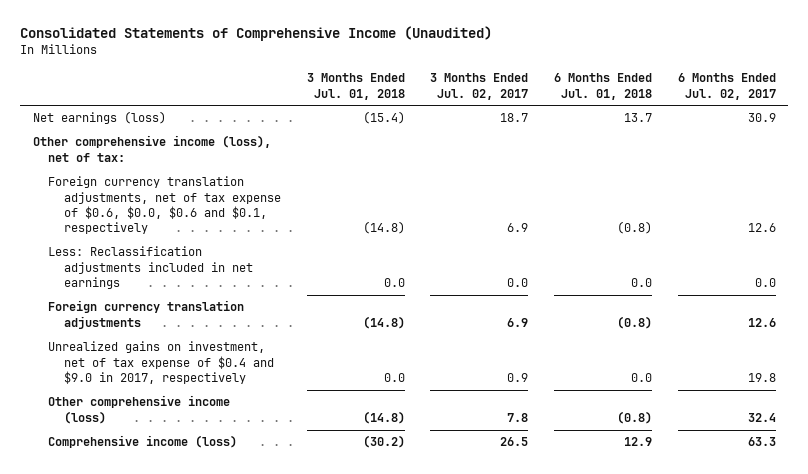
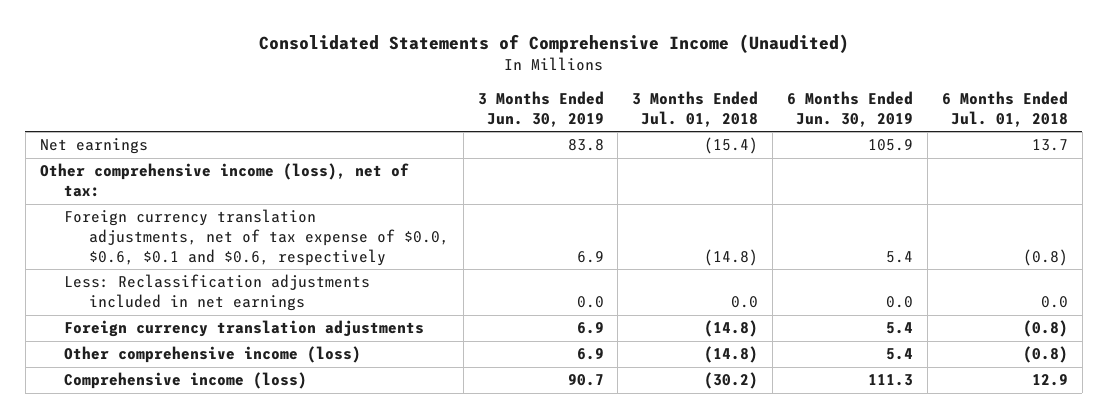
- | 3 Months Ended Jul. 01, 2018 | 3 Months Ended Jul. 02, 2017 | 6 Months Ended Jul. 01, 2018 | 6 Months Ended Jul. 02, 2017
+ | 3 Months Ended Jun. 30, 2019 | 3 Months Ended Jul. 01, 2018 | 6 Months Ended Jun. 30, 2019 | 6 Months Ended Jul. 01, 2018
- Net earnings (loss) | (15.4) | 18.7 | 13.7 | 30.9
+ Net earnings | 83.8 | (15.4) | 105.9 | 13.7
- Foreign currency translation adjustments, net of tax expense of $0.6, $0.0, $0.6 and $0.1, respectively | (14.8) | 6.9 | (0.8) | 12.6
+ Foreign currency translation adjustments, net of tax expense of $0.0, $0.6, $0.1 and $0.6, respectively | 6.9 | (14.8) | 5.4 | (0.8)
- Unrealized gains on investment, net of tax expense of $0.4 and $9.0 in 2017, respectively | 0.0 | 0.9 | 0.0 | 19.8

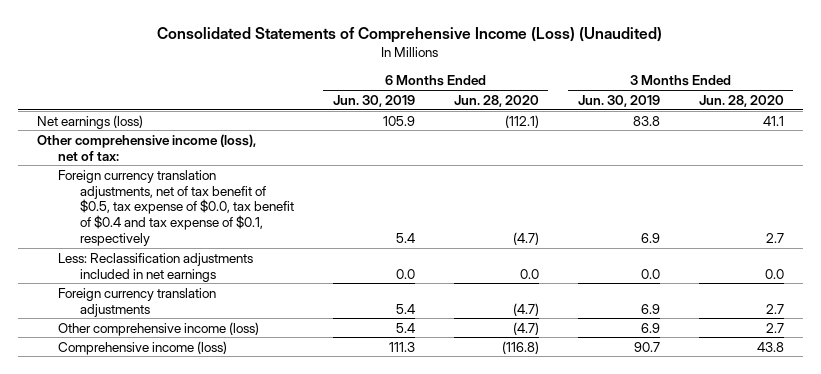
- Consolidated Statements of Comprehensive Income (Unaudited)
+ Consolidated Statements of Comprehensive Income (Loss) (Unaudited)
- | 3 Months Ended Jun. 30, 2019 | 3 Months Ended Jul. 01, 2018 | 6 Months Ended Jun. 30, 2019 | 6 Months Ended Jul. 01, 2018
+ | 6 Months Ended Jun. 30, 2019 | 6 Months Ended Jun. 28, 2020 | 3 Months Ended Jun. 30, 2019 | 3 Months Ended Jun. 28, 2020
- Net earnings | 83.8 | (15.4) | 105.9 | 13.7
+ Net earnings (loss) | 105.9 | (112.1) | 83.8 | 41.1
- Foreign currency translation adjustments, net of tax expense of $0.0, $0.6, $0.1 and $0.6, respectively | 6.9 | (14.8) | 5.4 | (0.8)
+ Foreign currency translation adjustments, net of tax benefit of $0.5, tax expense of $0.0, tax benefit of $0.4 and tax expense of $0.1, respectively | 5.4 | (4.7) | 6.9 | 2.7

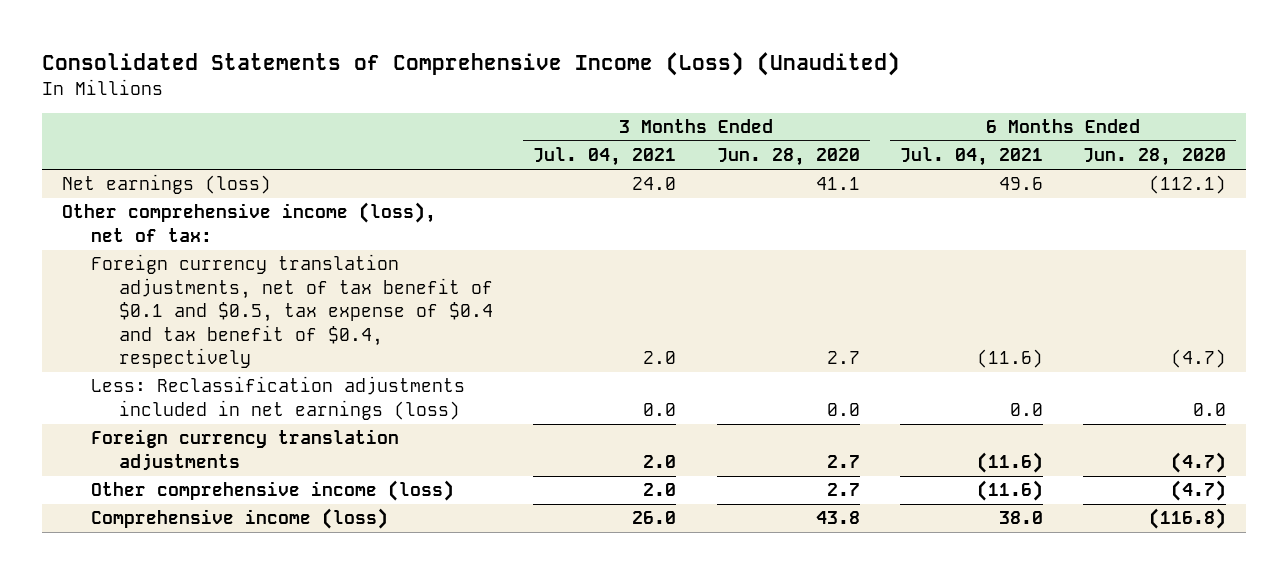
- | 6 Months Ended Jun. 30, 2019 | 6 Months Ended Jun. 28, 2020 | 3 Months Ended Jun. 30, 2019 | 3 Months Ended Jun. 28, 2020
+ | 3 Months Ended Jul. 04, 2021 | 3 Months Ended Jun. 28, 2020 | 6 Months Ended Jul. 04, 2021 | 6 Months Ended Jun. 28, 2020
- Foreign currency translation adjustments, net of tax benefit of $0.5, tax expense of $0.0, tax benefit of $0.4 and tax expense of $0.1, respectively | 5.4 | (4.7) | 6.9 | 2.7
- Less: Reclassification adjustments included in net earnings | 0.0 | 0.0 | 0.0 | 0.0
+ Foreign currency translation adjustments, net of tax benefit of $0.1 and $0.5, tax expense of $0.4 and tax benefit of $0.4, respectively | 2.0 | 2.7 | (11.6) | (4.7)
+ Less: Reclassification adjustments included in net earnings (loss) | 0.0 | 0.0 | 0.0 | 0.0

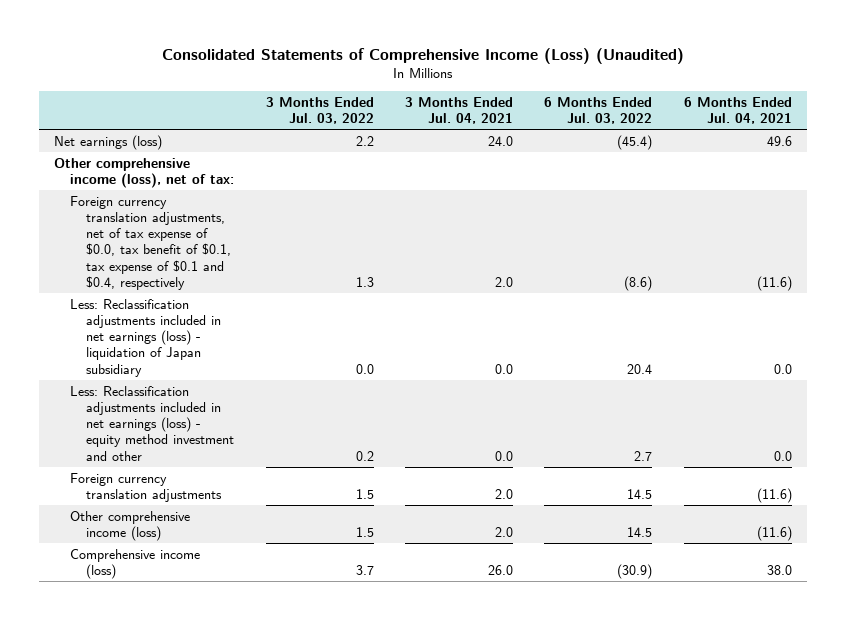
- | 3 Months Ended Jul. 04, 2021 | 3 Months Ended Jun. 28, 2020 | 6 Months Ended Jul. 04, 2021 | 6 Months Ended Jun. 28, 2020
+ | 3 Months Ended Jul. 03, 2022 | 3 Months Ended Jul. 04, 2021 | 6 Months Ended Jul. 03, 2022 | 6 Months Ended Jul. 04, 2021
- Foreign currency translation adjustments, net of tax benefit of $0.1 and $0.5, tax expense of $0.4 and tax benefit of $0.4, respectively | 2.0 | 2.7 | (11.6) | (4.7)
- Less: Reclassification adjustments included in net earnings (loss) | 0.0 | 0.0 | 0.0 | 0.0
+ Foreign currency translation adjustments, net of tax expense of $0.0, tax benefit of $0.1, tax expense of $0.1 and $0.4, respectively | 1.3 | 2.0 | (8.6) | (11.6)
+ Less: Reclassification adjustments included in net earnings (loss) - liquidation of Japan subsidiary | 0.0 | 0.0 | 20.4 | 0.0
+ Less: Reclassification adjustments included in net earnings (loss) - equity method investment and other | 0.2 | 0.0 | 2.7 | 0.0

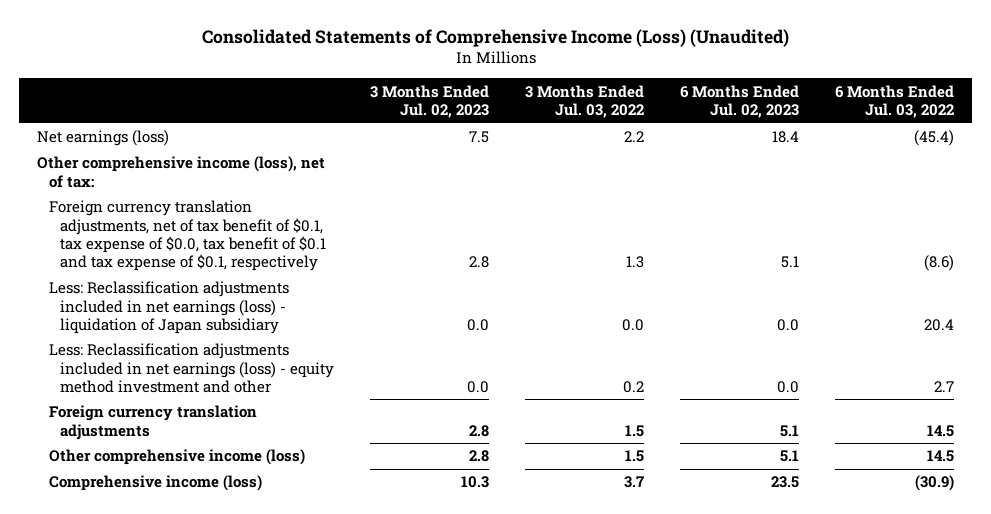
- | 3 Months Ended Jul. 03, 2022 | 3 Months Ended Jul. 04, 2021 | 6 Months Ended Jul. 03, 2022 | 6 Months Ended Jul. 04, 2021
+ | 3 Months Ended Jul. 02, 2023 | 3 Months Ended Jul. 03, 2022 | 6 Months Ended Jul. 02, 2023 | 6 Months Ended Jul. 03, 2022
- Foreign currency translation adjustments, net of tax expense of $0.0, tax benefit of $0.1, tax expense of $0.1 and $0.4, respectively | 1.3 | 2.0 | (8.6) | (11.6)
+ Foreign currency translation adjustments, net of tax benefit of $0.1, tax expense of $0.0, tax benefit of $0.1 and tax expense of $0.1, respectively | 2.8 | 1.3 | 5.1 | (8.6)

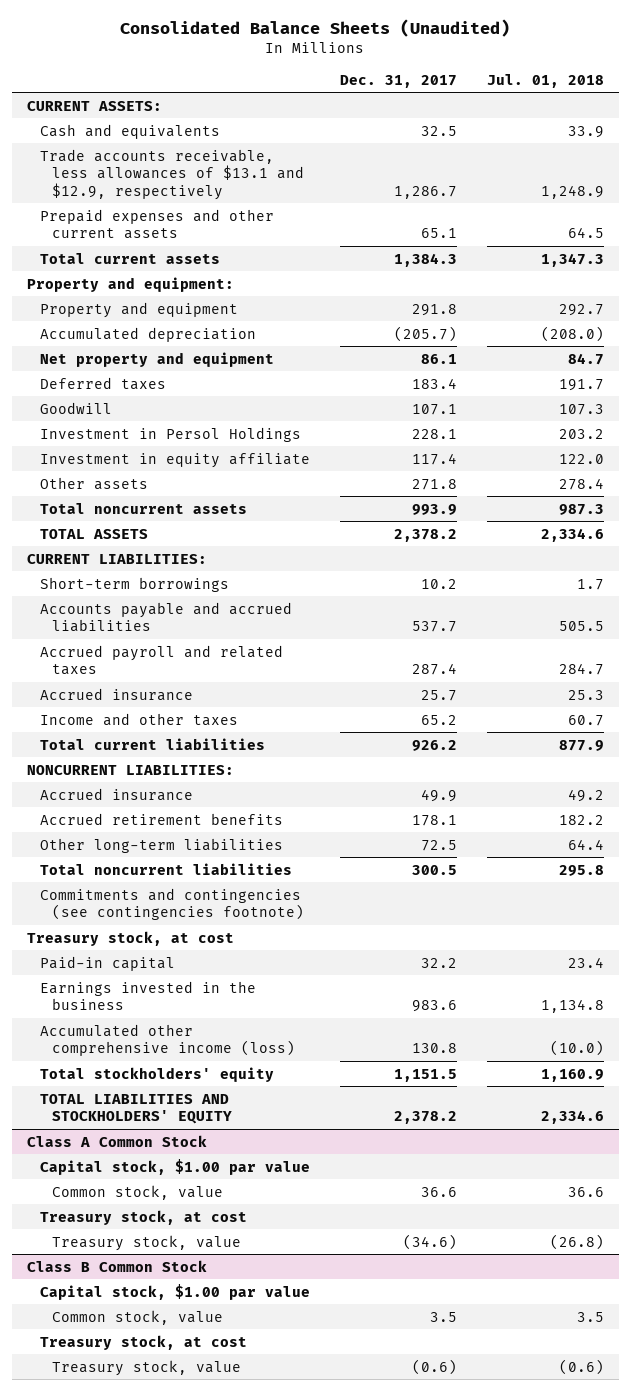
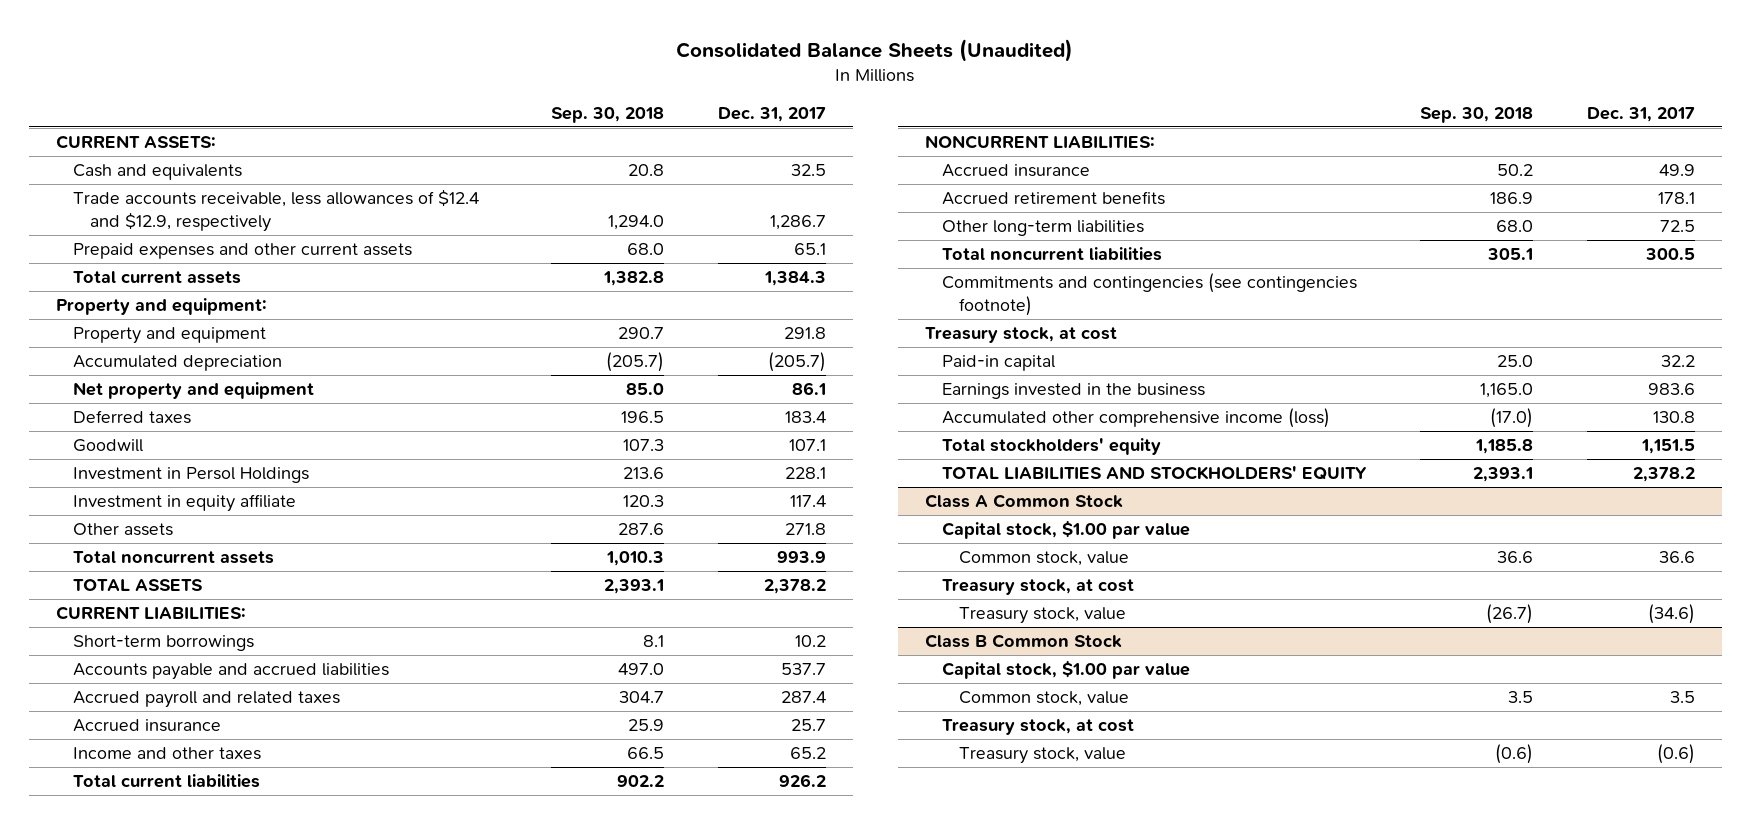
- | Dec. 31, 2017 | Jul. 01, 2018
+ | Sep. 30, 2018 | Dec. 31, 2017
- Trade accounts receivable, less allowances of $13.1 and $12.9, respectively | 1,286.7 | 1,248.9
+ Trade accounts receivable, less allowances of $12.4 and $12.9, respectively | 1,294.0 | 1,286.7

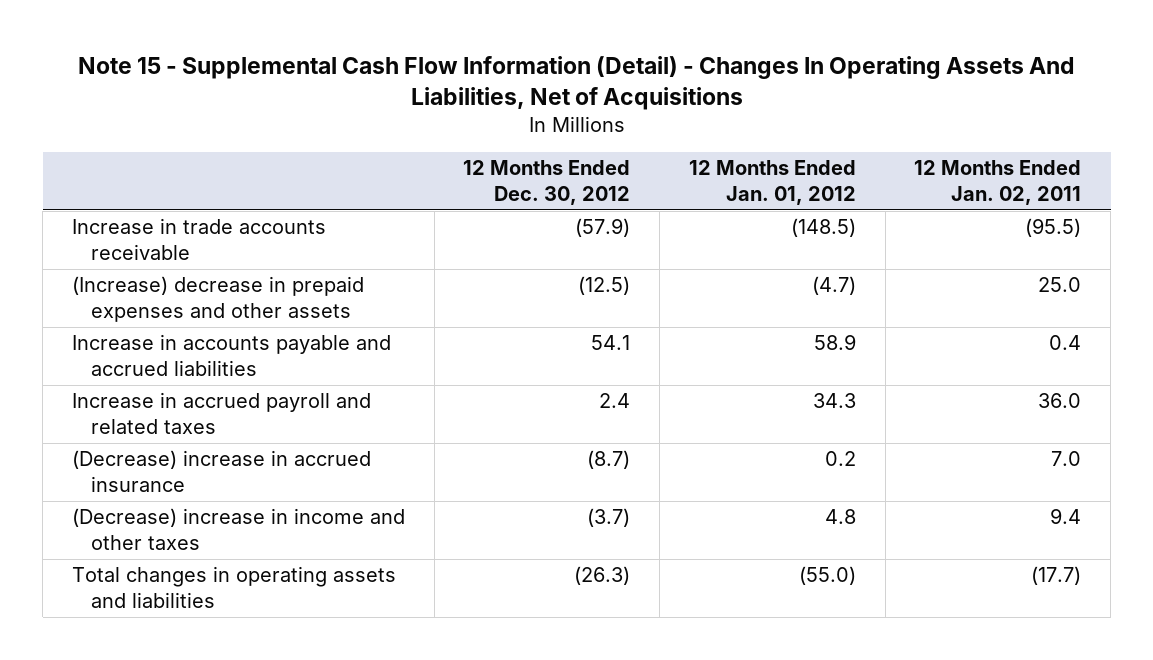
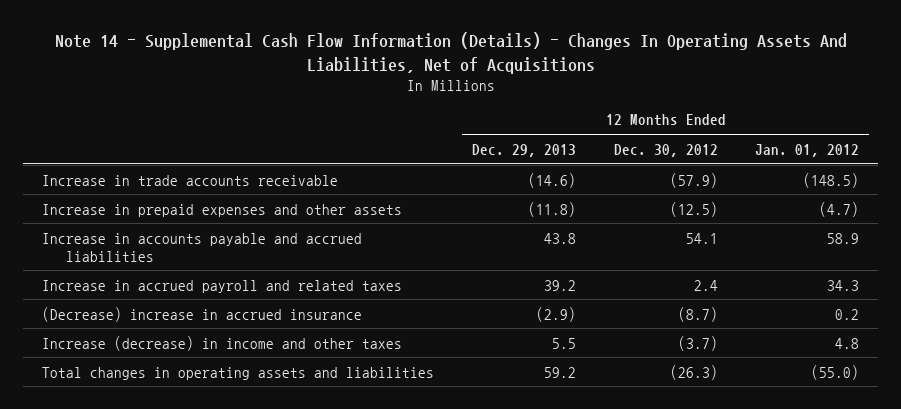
- Note 15 - Supplemental Cash Flow Information (Detail) - Changes In Operating Assets And Liabilities, Net of Acquisitions
+ Note 14 - Supplemental Cash Flow Information (Details) - Changes In Operating Assets And Liabilities, Net of Acquisitions
- | 12 Months Ended Dec. 30, 2012 | 12 Months Ended Jan. 01, 2012 | 12 Months Ended Jan. 02, 2011
+ | 12 Months Ended Dec. 29, 2013 | 12 Months Ended Dec. 30, 2012 | 12 Months Ended Jan. 01, 2012
- (Increase) decrease in prepaid expenses and other assets | (12.5) | (4.7) | 25.0
+ Increase in prepaid expenses and other assets | (11.8) | (12.5) | (4.7)
- (Decrease) increase in income and other taxes | (3.7) | 4.8 | 9.4
+ Increase (decrease) in income and other taxes | 5.5 | (3.7) | 4.8

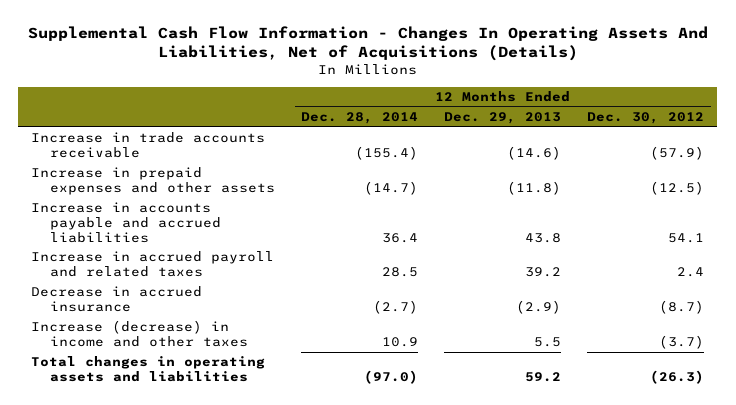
- Note 14 - Supplemental Cash Flow Information (Details) - Changes In Operating Assets And Liabilities, Net of Acquisitions
+ Supplemental Cash Flow Information - Changes In Operating Assets And Liabilities, Net of Acquisitions (Details)
- | 12 Months Ended Dec. 29, 2013 | 12 Months Ended Dec. 30, 2012 | 12 Months Ended Jan. 01, 2012
+ | 12 Months Ended Dec. 28, 2014 | 12 Months Ended Dec. 29, 2013 | 12 Months Ended Dec. 30, 2012
- (Decrease) increase in accrued insurance | (2.9) | (8.7) | 0.2
+ Decrease in accrued insurance | (2.7) | (2.9) | (8.7)

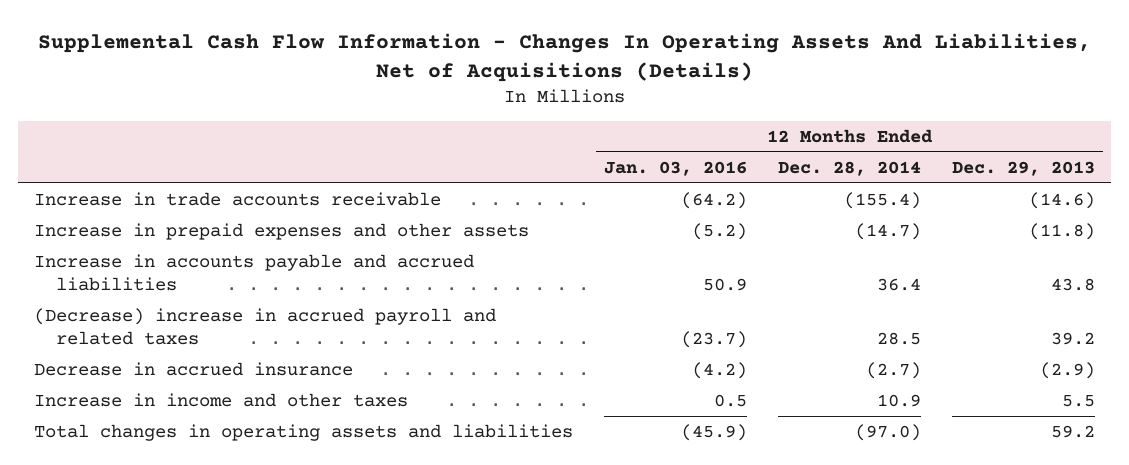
- | 12 Months Ended Dec. 28, 2014 | 12 Months Ended Dec. 29, 2013 | 12 Months Ended Dec. 30, 2012
+ | 12 Months Ended Jan. 03, 2016 | 12 Months Ended Dec. 28, 2014 | 12 Months Ended Dec. 29, 2013
- Increase in accrued payroll and related taxes | 28.5 | 39.2 | 2.4
+ (Decrease) increase in accrued payroll and related taxes | (23.7) | 28.5 | 39.2
- Increase (decrease) in income and other taxes | 10.9 | 5.5 | (3.7)
+ Increase in income and other taxes | 0.5 | 10.9 | 5.5

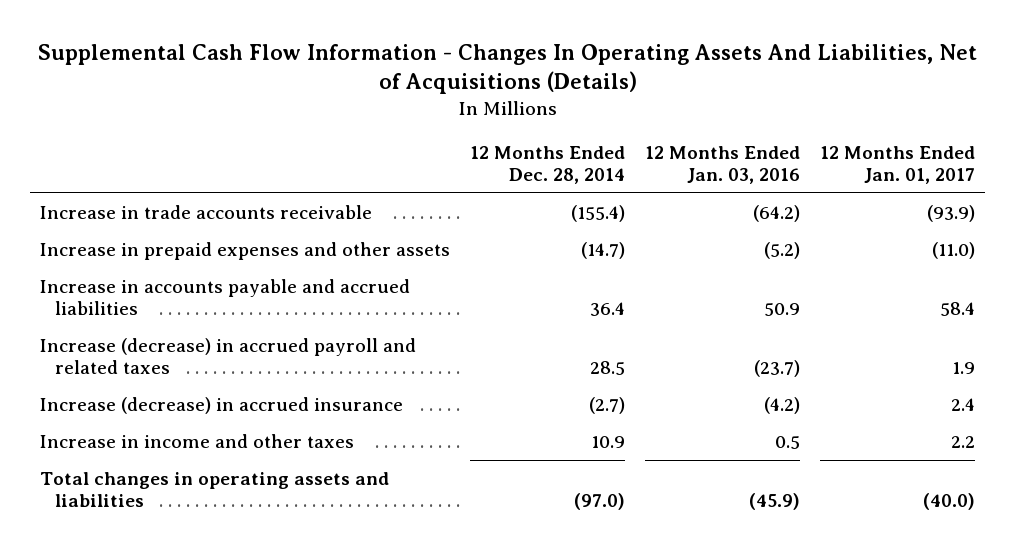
- | 12 Months Ended Jan. 03, 2016 | 12 Months Ended Dec. 28, 2014 | 12 Months Ended Dec. 29, 2013
+ | 12 Months Ended Dec. 28, 2014 | 12 Months Ended Jan. 03, 2016 | 12 Months Ended Jan. 01, 2017
- (Decrease) increase in accrued payroll and related taxes | (23.7) | 28.5 | 39.2
- Decrease in accrued insurance | (4.2) | (2.7) | (2.9)
+ Increase (decrease) in accrued payroll and related taxes | 28.5 | (23.7) | 1.9
+ Increase (decrease) in accrued insurance | (2.7) | (4.2) | 2.4

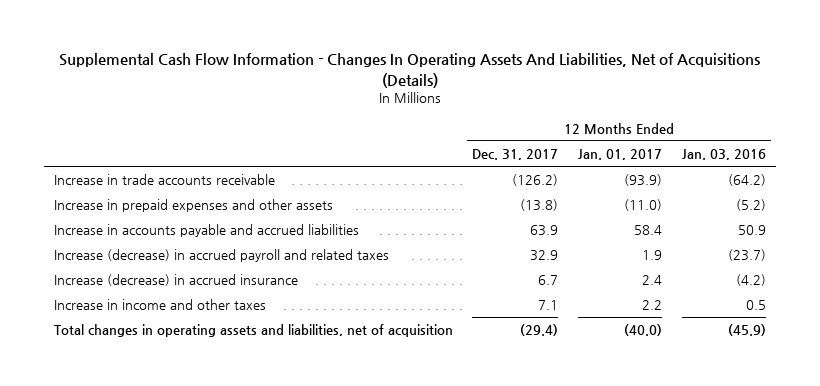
- | 12 Months Ended Dec. 28, 2014 | 12 Months Ended Jan. 03, 2016 | 12 Months Ended Jan. 01, 2017
+ | 12 Months Ended Dec. 31, 2017 | 12 Months Ended Jan. 01, 2017 | 12 Months Ended Jan. 03, 2016
- Total changes in operating assets and liabilities | (97.0) | (45.9) | (40.0)
+ Total changes in operating assets and liabilities, net of acquisition | (29.4) | (40.0) | (45.9)

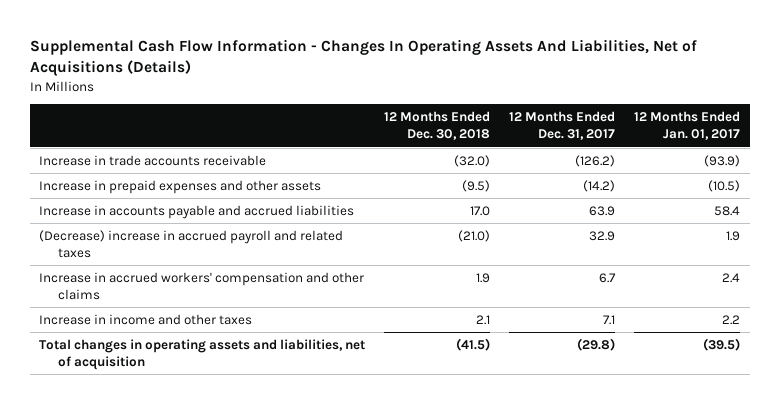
- | 12 Months Ended Dec. 31, 2017 | 12 Months Ended Jan. 01, 2017 | 12 Months Ended Jan. 03, 2016
+ | 12 Months Ended Dec. 30, 2018 | 12 Months Ended Dec. 31, 2017 | 12 Months Ended Jan. 01, 2017
- Increase in prepaid expenses and other assets | (13.8) | (11.0) | (5.2)
+ Increase in prepaid expenses and other assets | (9.5) | (14.2) | (10.5)
- Increase (decrease) in accrued payroll and related taxes | 32.9 | 1.9 | (23.7)
- Increase (decrease) in accrued insurance | 6.7 | 2.4 | (4.2)
+ (Decrease) increase in accrued payroll and related taxes | (21.0) | 32.9 | 1.9
+ Increase in accrued workers' compensation and other claims | 1.9 | 6.7 | 2.4
- Total changes in operating assets and liabilities, net of acquisition | (29.4) | (40.0) | (45.9)
+ Total changes in operating assets and liabilities, net of acquisition | (41.5) | (29.8) | (39.5)

